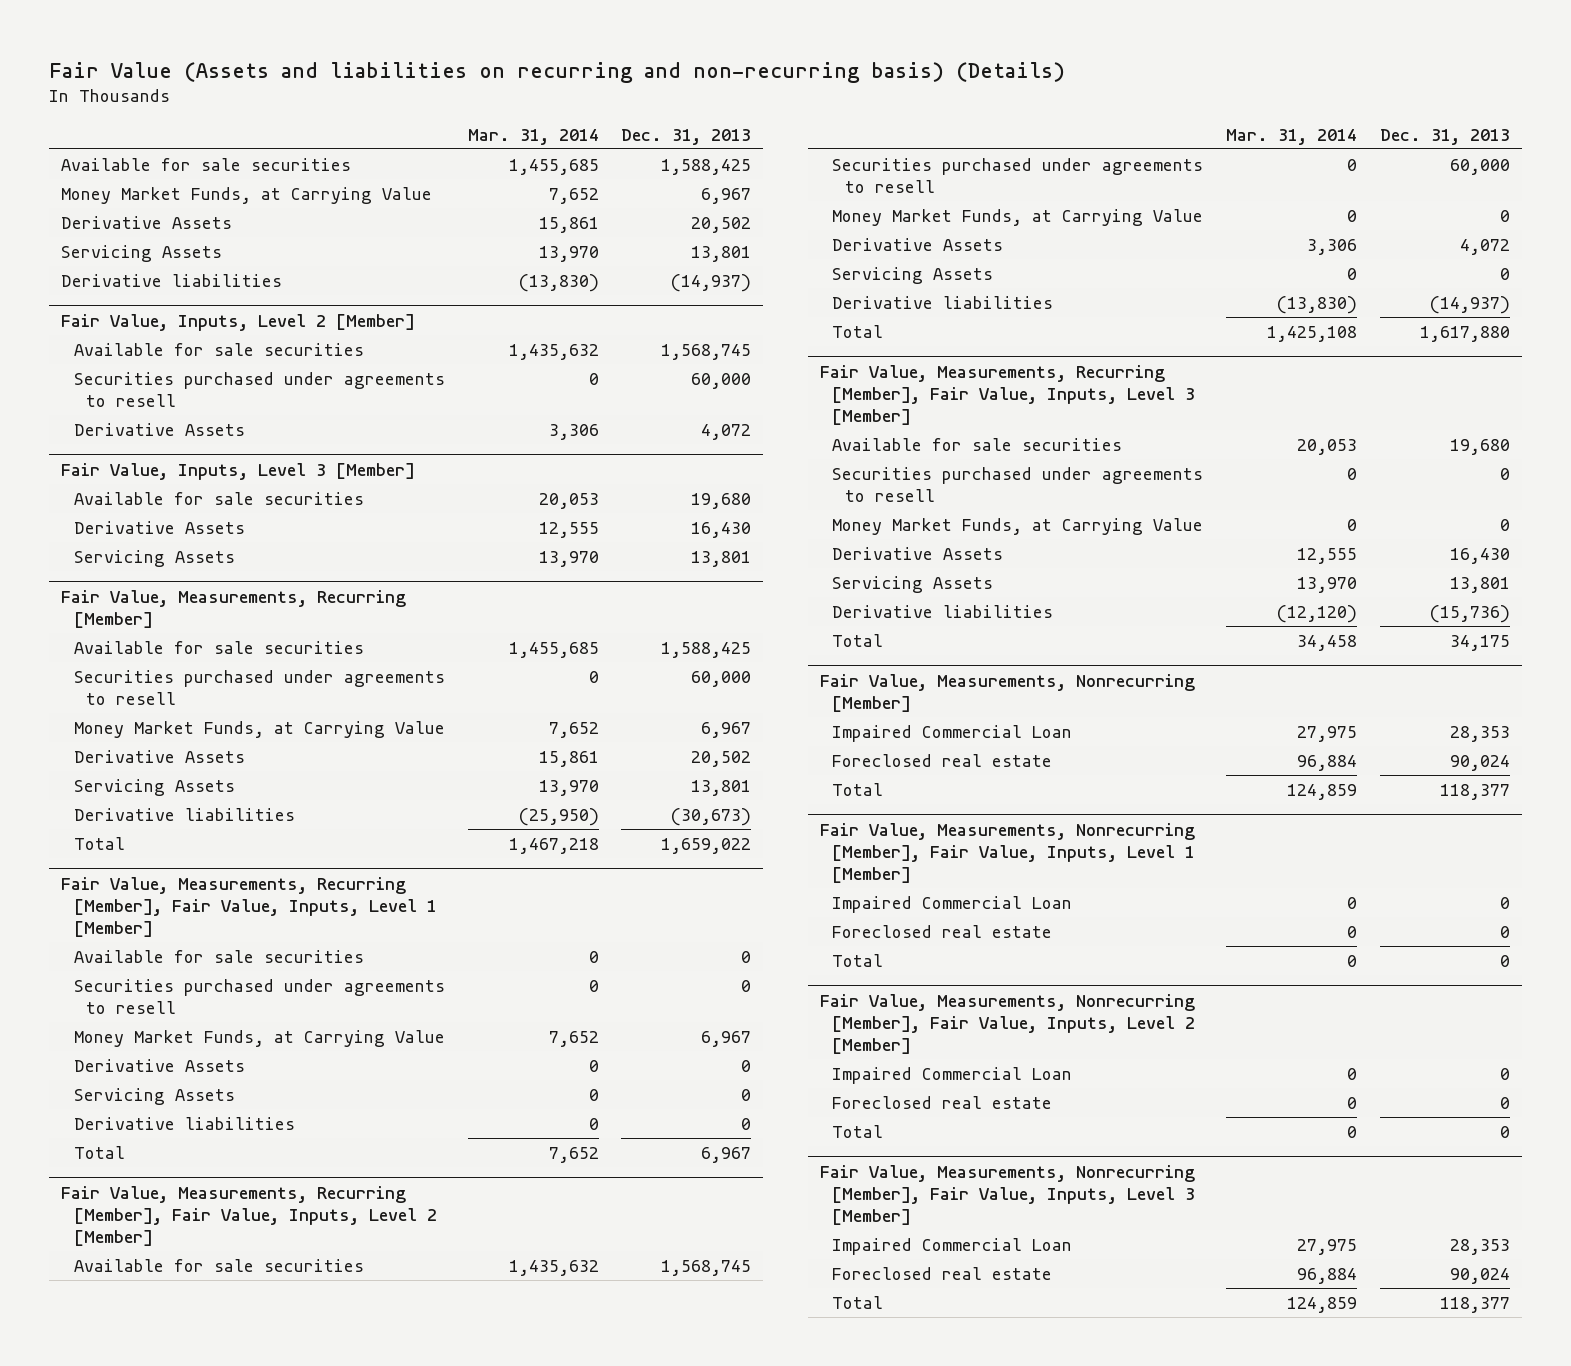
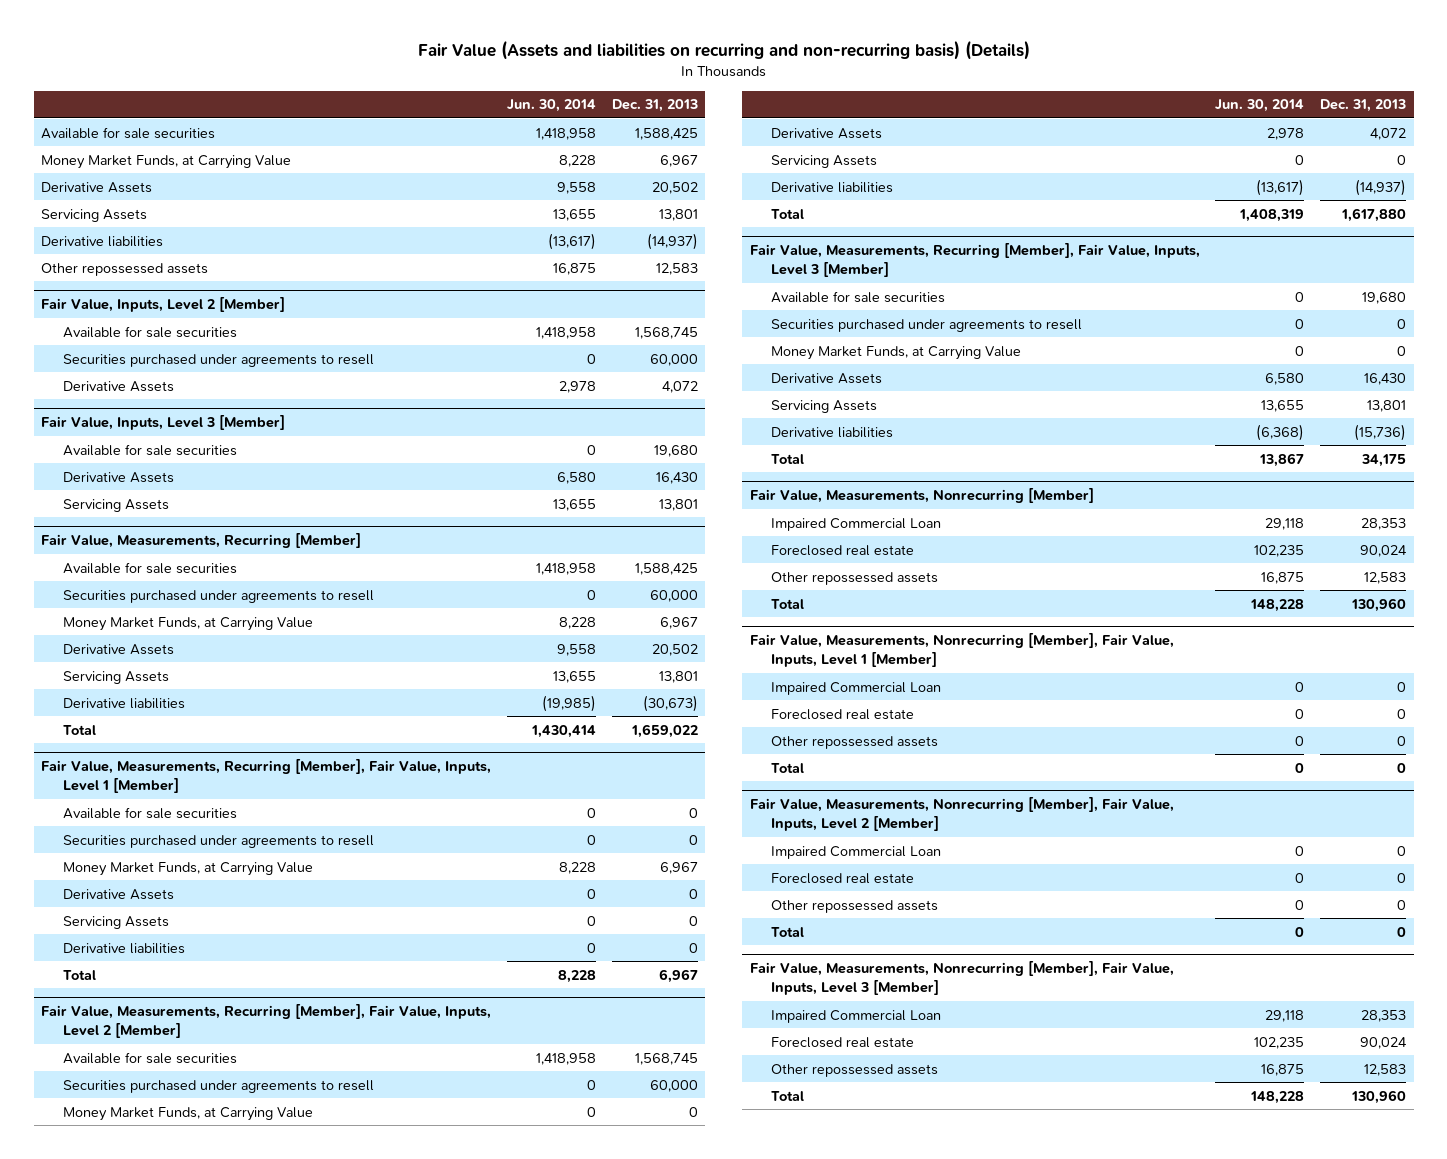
- | Mar. 31, 2014 | Dec. 31, 2013
+ | Jun. 30, 2014 | Dec. 31, 2013
+ Other repossessed assets | 16,875 | 12,583
@ Fair Value, Measurements, Nonrecurring [Member]
- Total | 124,859 | 118,377
+ Other repossessed assets | 16,875 | 12,583
+ Total | 148,228 | 130,960
@ Fair Value, Measurements, Nonrecurring [Member], Fair Value, Inputs, Level 1 [Member]
+ Other repossessed assets | 0 | 0
@ Fair Value, Measurements, Nonrecurring [Member], Fair Value, Inputs, Level 2 [Member]
+ Other repossessed assets | 0 | 0
@ Fair Value, Measurements, Nonrecurring [Member], Fair Value, Inputs, Level 3 [Member]
- Total | 124,859 | 118,377
+ Other repossessed assets | 16,875 | 12,583
+ Total | 148,228 | 130,960

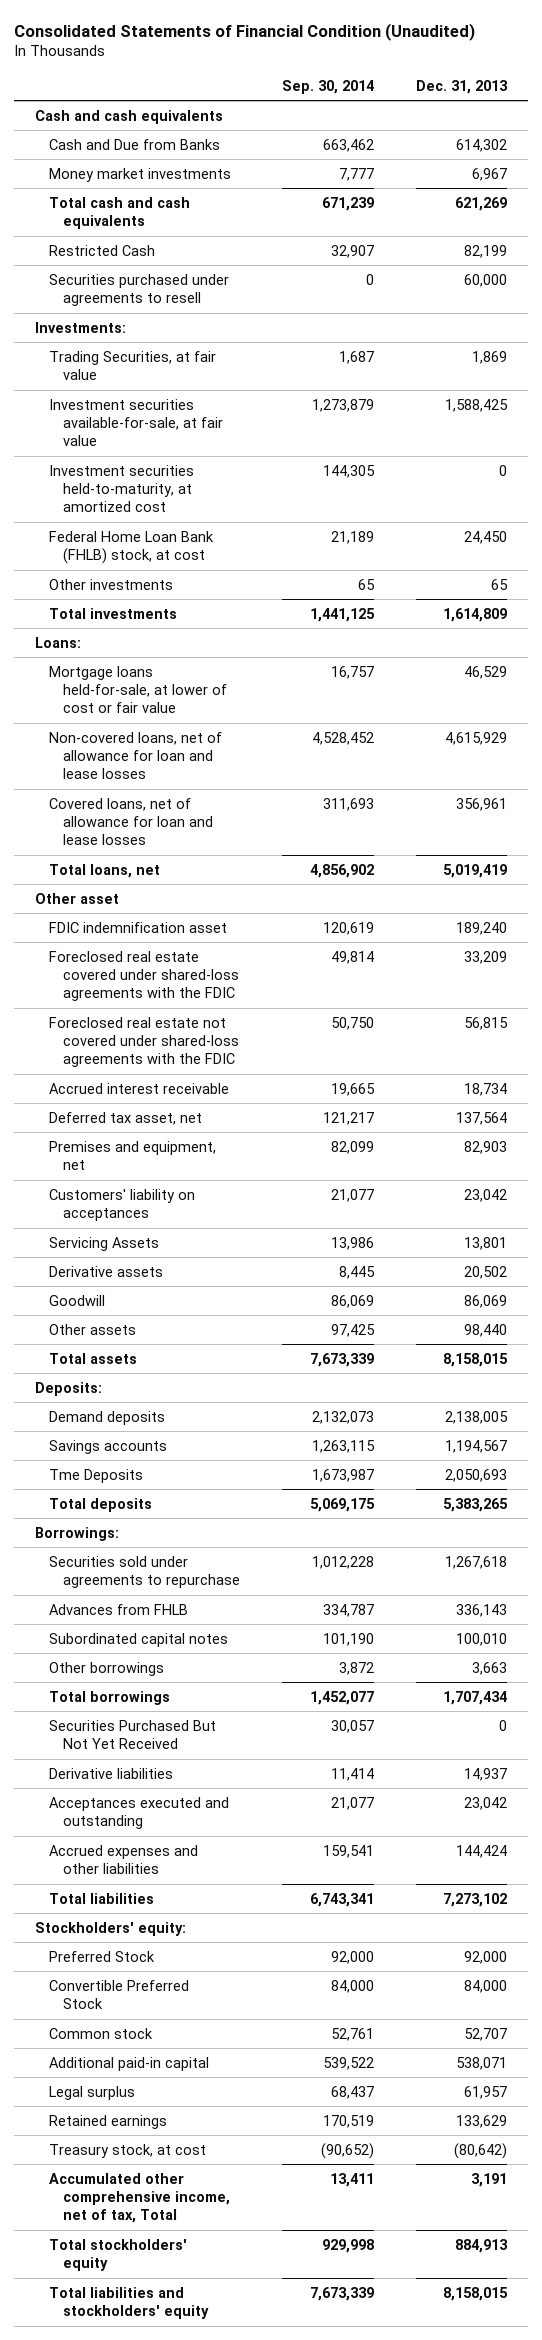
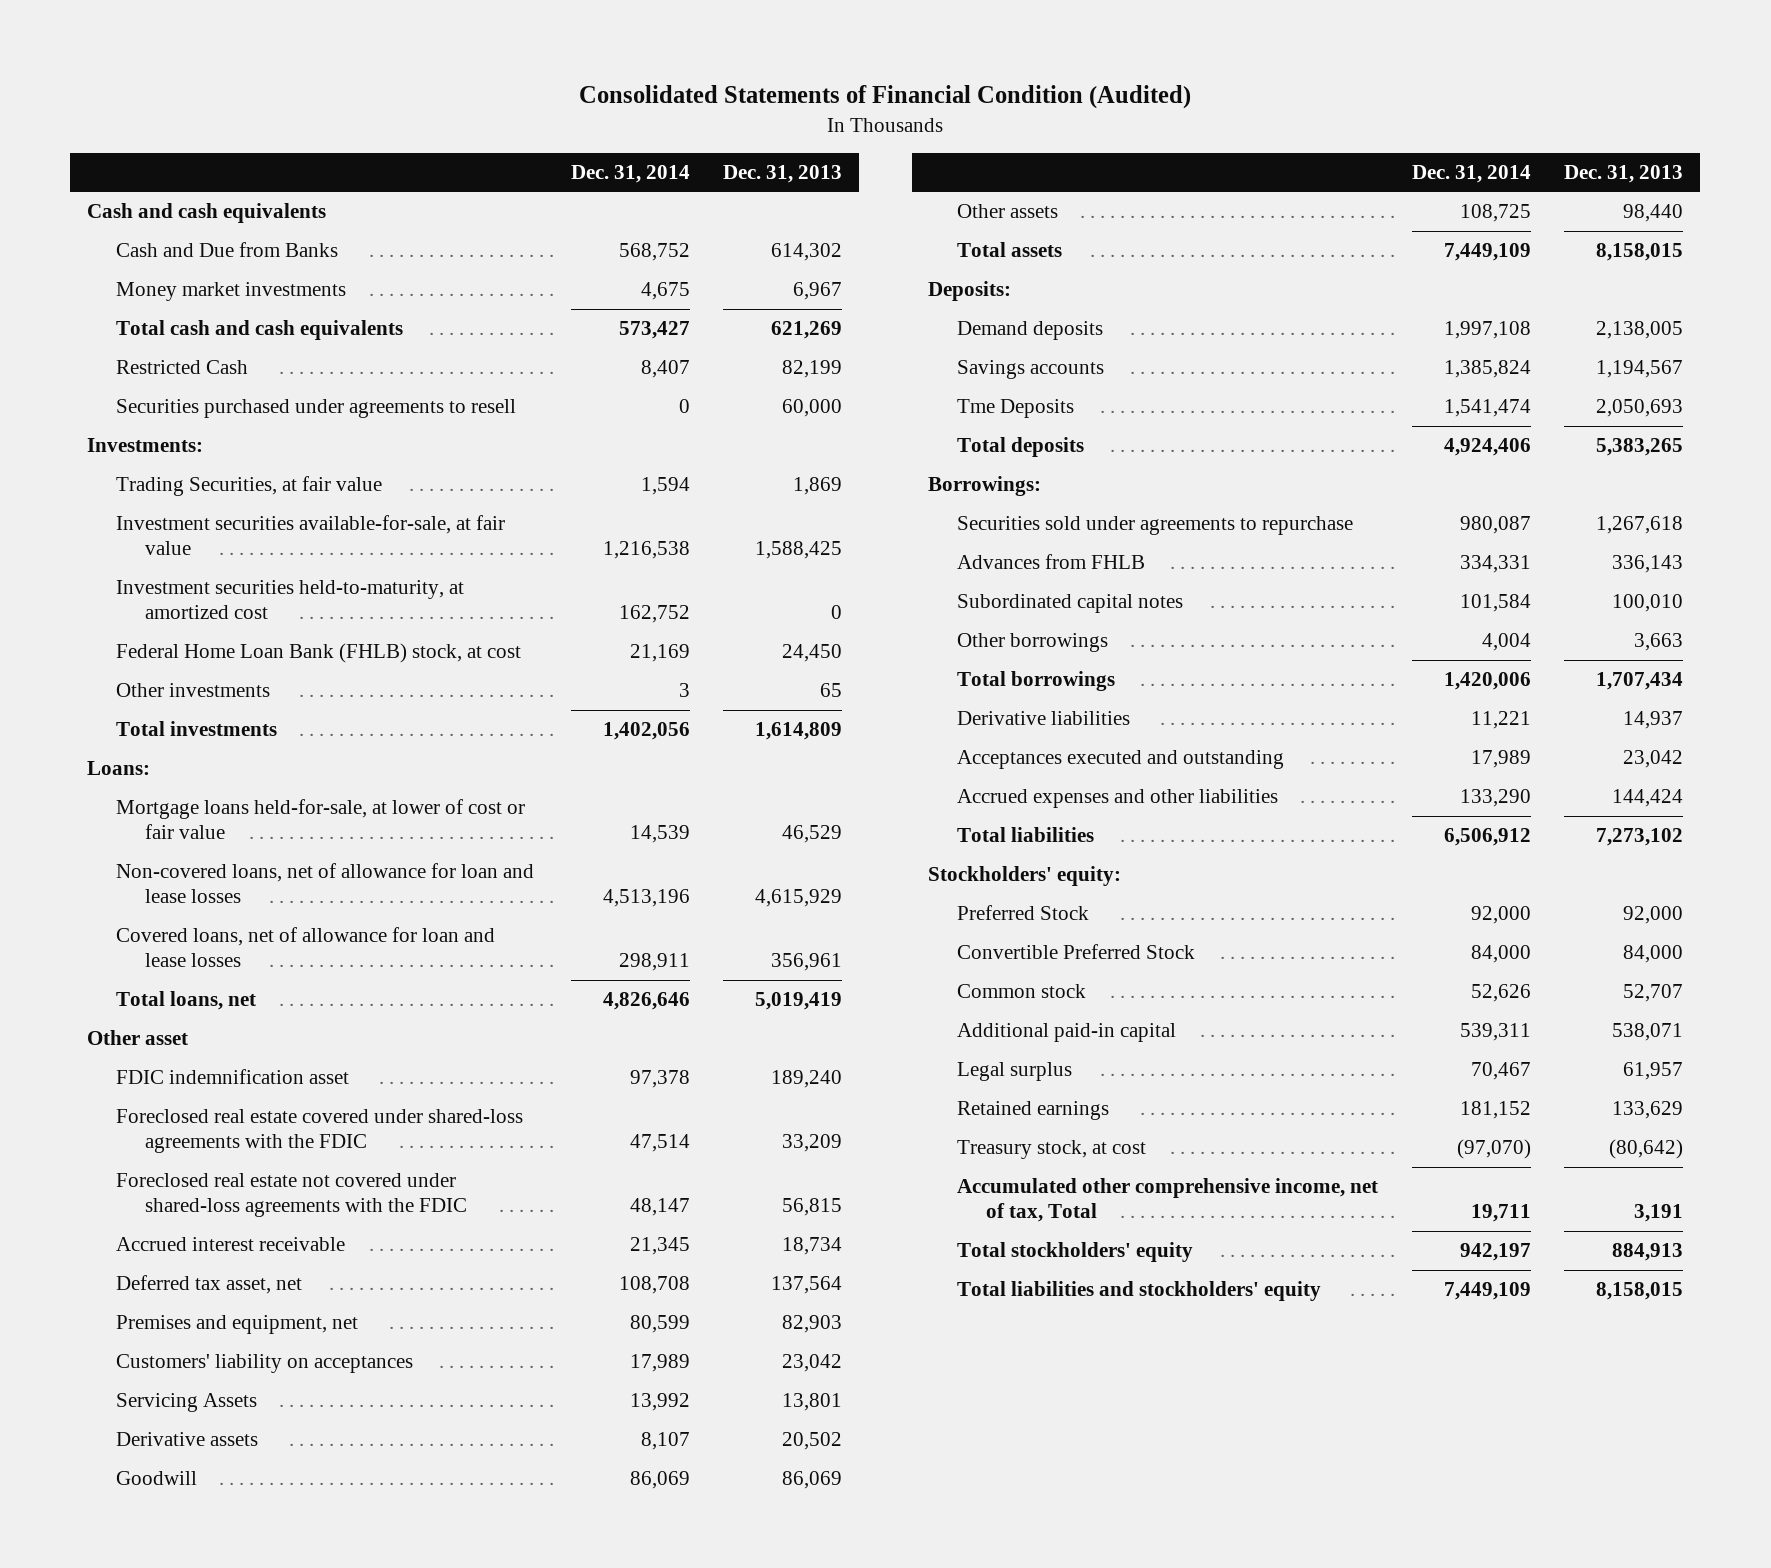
- Consolidated Statements of Financial Condition (Unaudited)
+ Consolidated Statements of Financial Condition (Audited)
- | Sep. 30, 2014 | Dec. 31, 2013
+ | Dec. 31, 2014 | Dec. 31, 2013
- Securities Purchased But Not Yet Received | 30,057 | 0

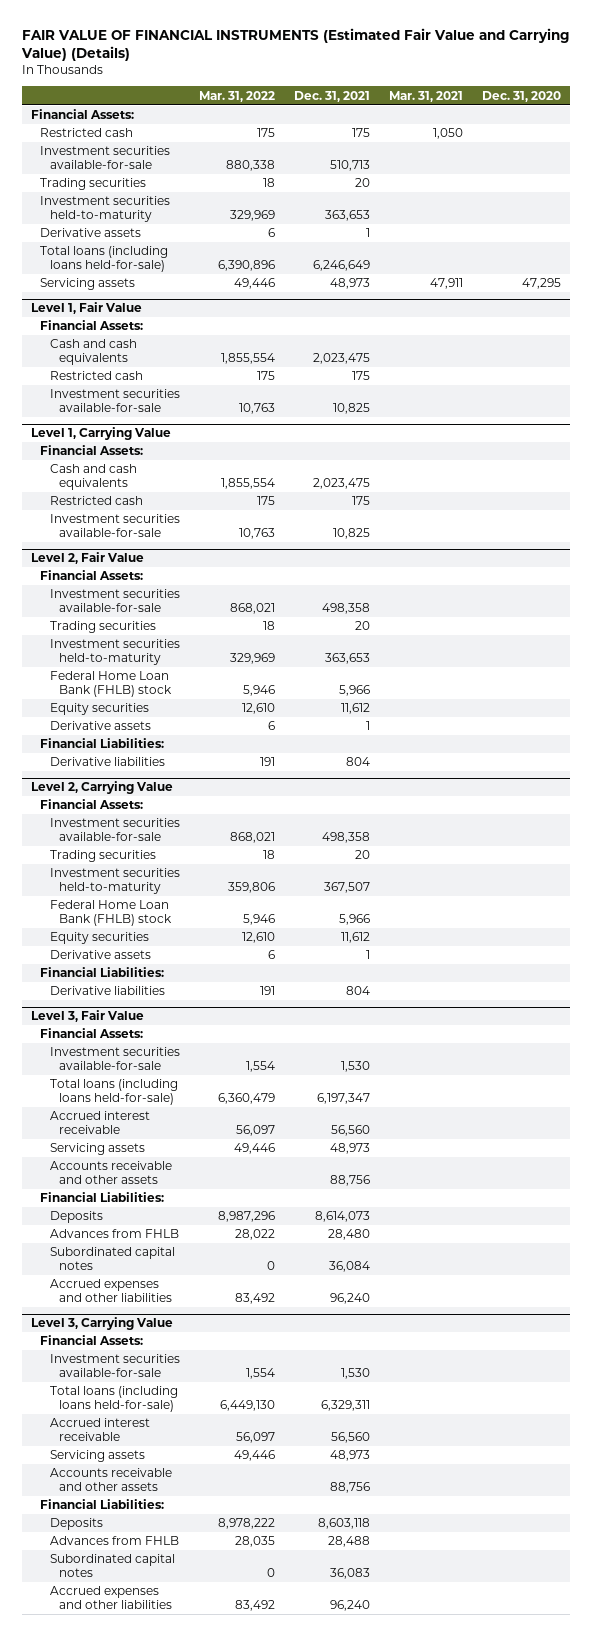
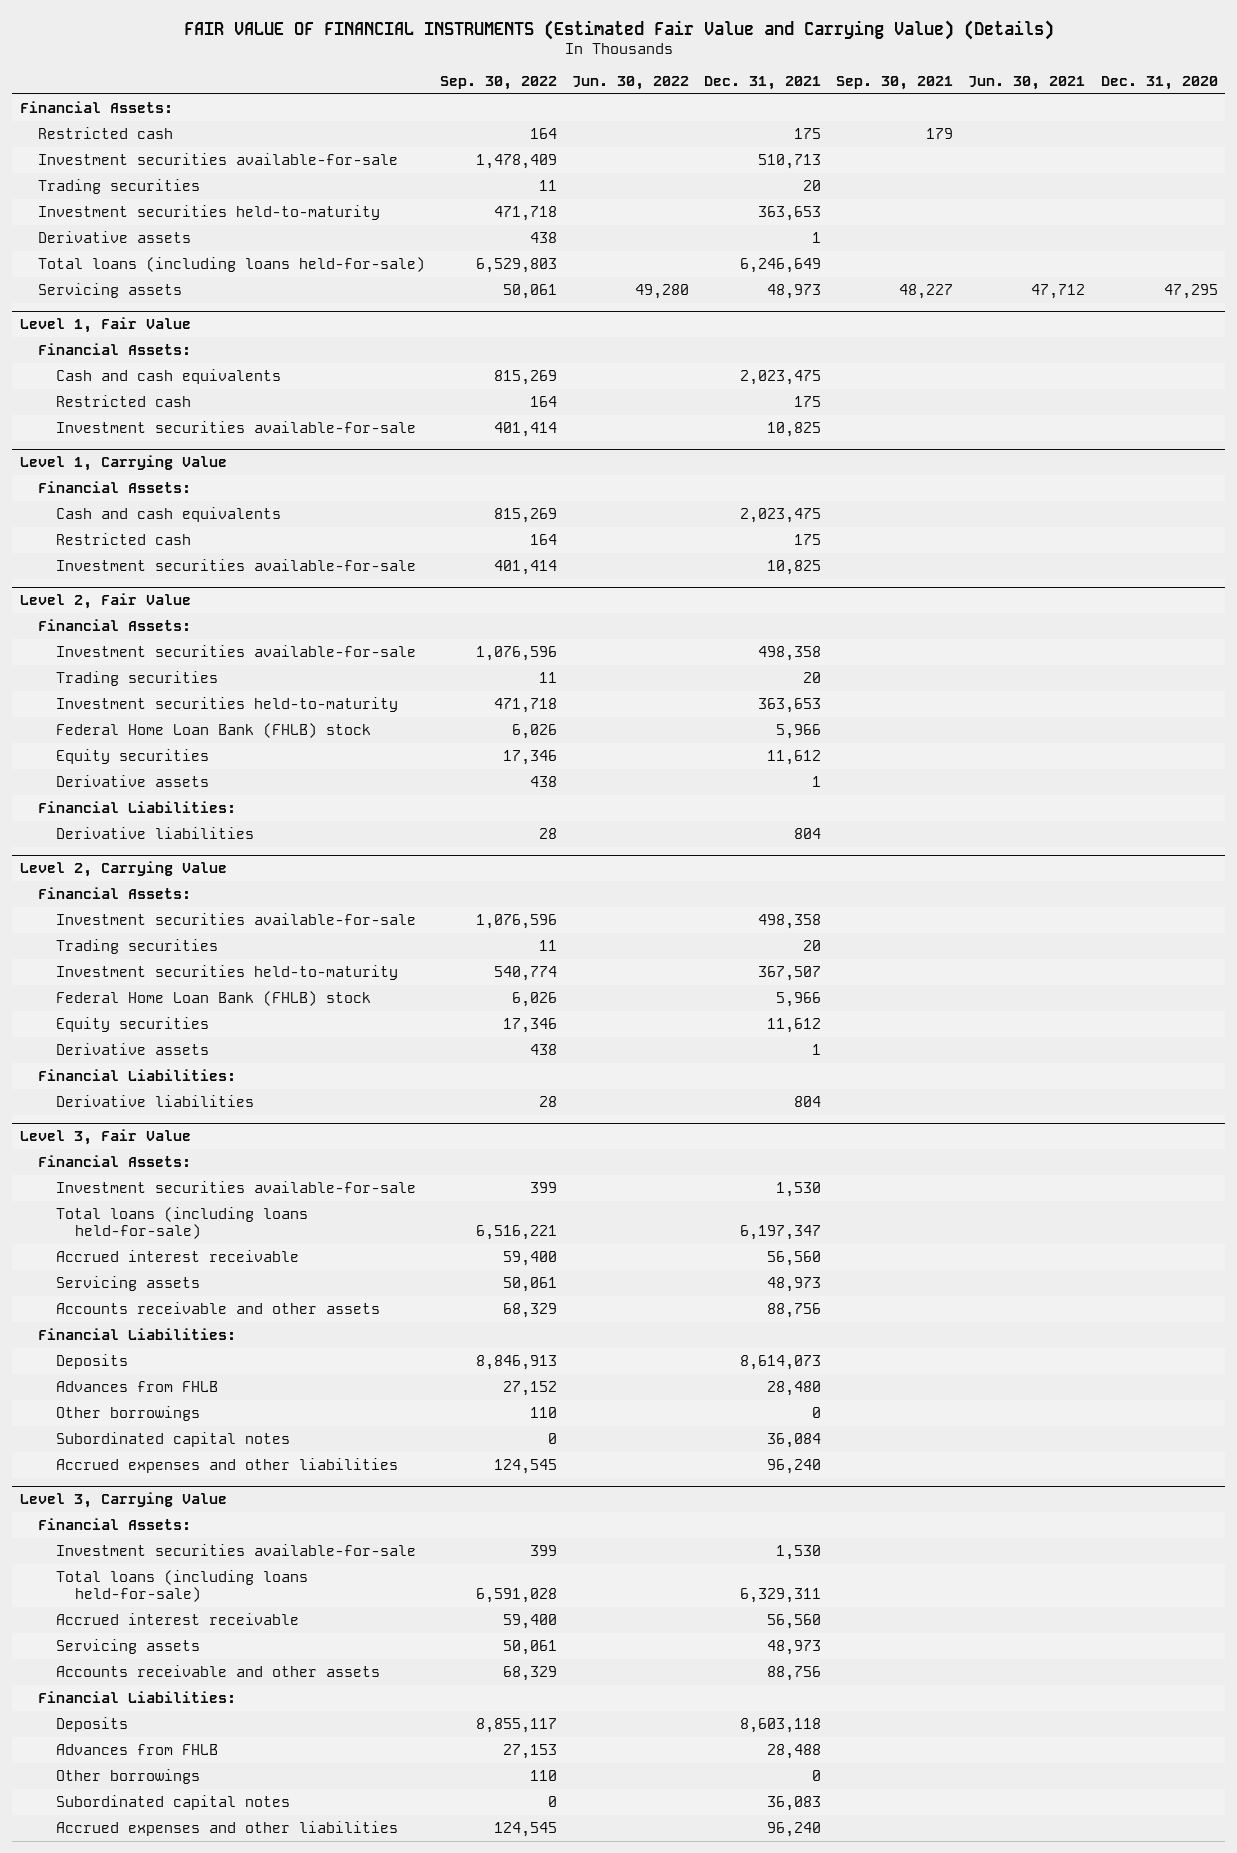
- | Mar. 31, 2022 | Dec. 31, 2021 | Mar. 31, 2021 | Dec. 31, 2020
+ | Sep. 30, 2022 | Jun. 30, 2022 | Dec. 31, 2021 | Sep. 30, 2021 | Jun. 30, 2021 | Dec. 31, 2020
@ Level 3, Fair Value
+ Other borrowings | 110 | | 0 | | |
@ Level 3, Carrying Value
+ Other borrowings | 110 | | 0 | | |

